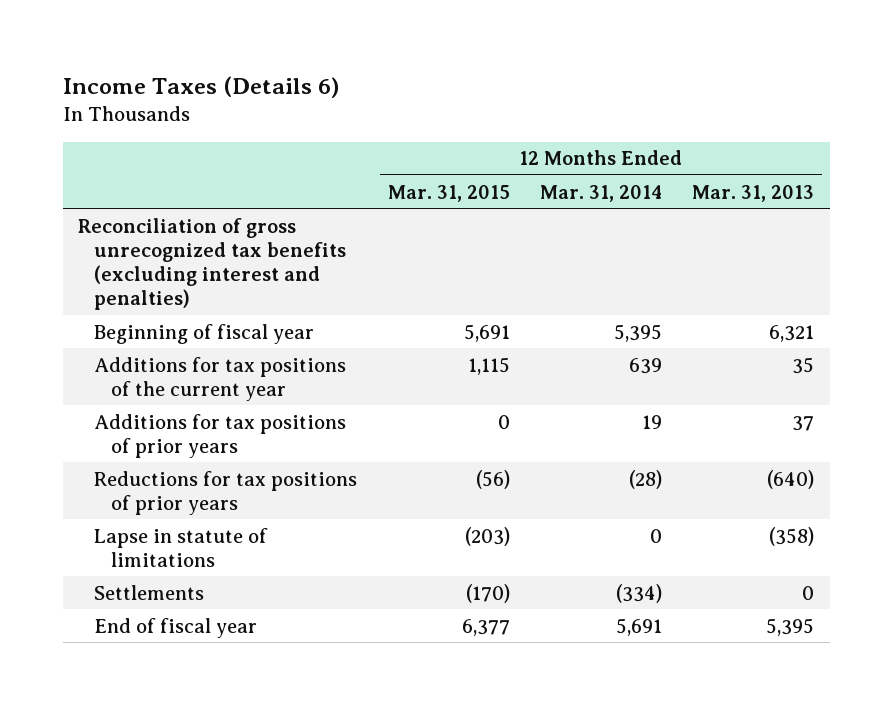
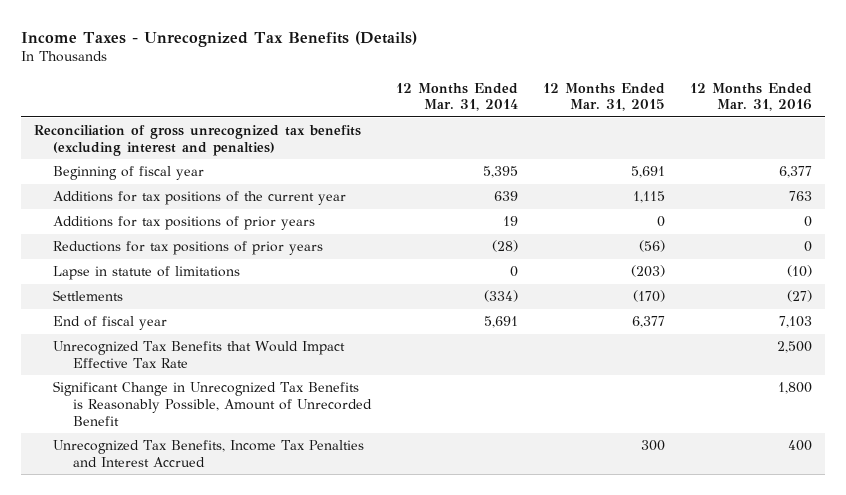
- Income Taxes (Details 6)
+ Income Taxes - Unrecognized Tax Benefits (Details)
- | 12 Months Ended Mar. 31, 2015 | 12 Months Ended Mar. 31, 2014 | 12 Months Ended Mar. 31, 2013
+ | 12 Months Ended Mar. 31, 2014 | 12 Months Ended Mar. 31, 2015 | 12 Months Ended Mar. 31, 2016
+ Unrecognized Tax Benefits that Would Impact Effective Tax Rate | | | 2,500
+ Significant Change in Unrecognized Tax Benefits is Reasonably Possible, Amount of Unrecorded Benefit | | | 1,800
+ Unrecognized Tax Benefits, Income Tax Penalties and Interest Accrued | | 300 | 400

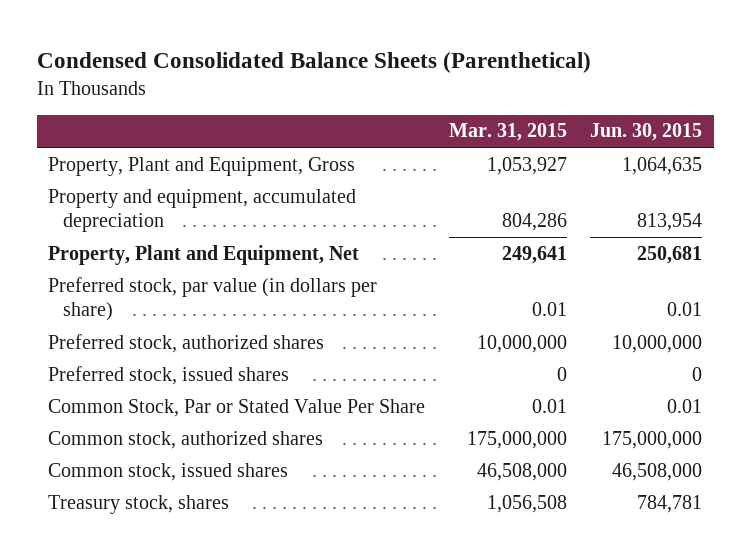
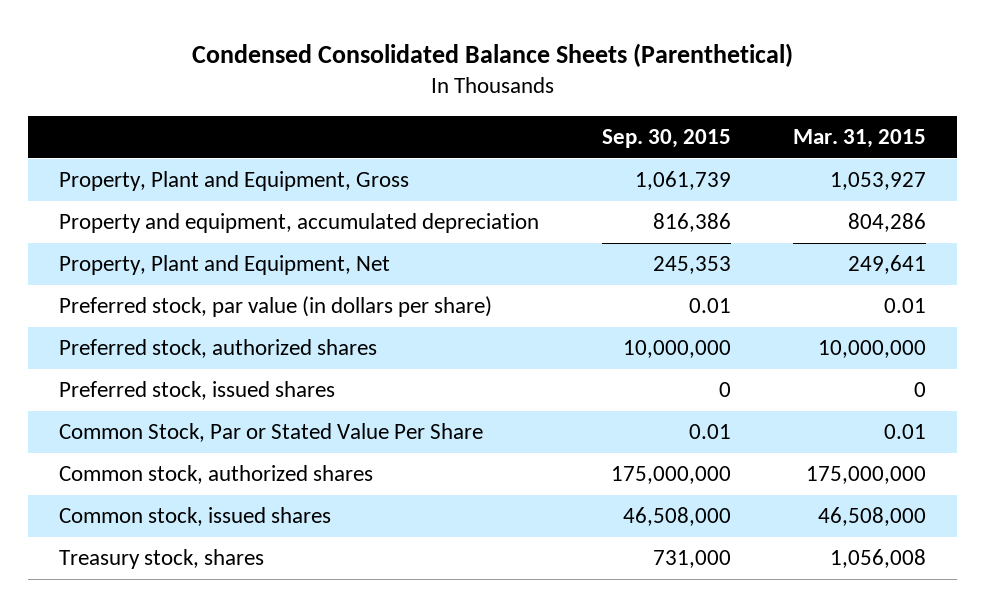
- | Mar. 31, 2015 | Jun. 30, 2015
+ | Sep. 30, 2015 | Mar. 31, 2015
- Treasury stock, shares | 1,056,508 | 784,781
+ Treasury stock, shares | 731,000 | 1,056,008

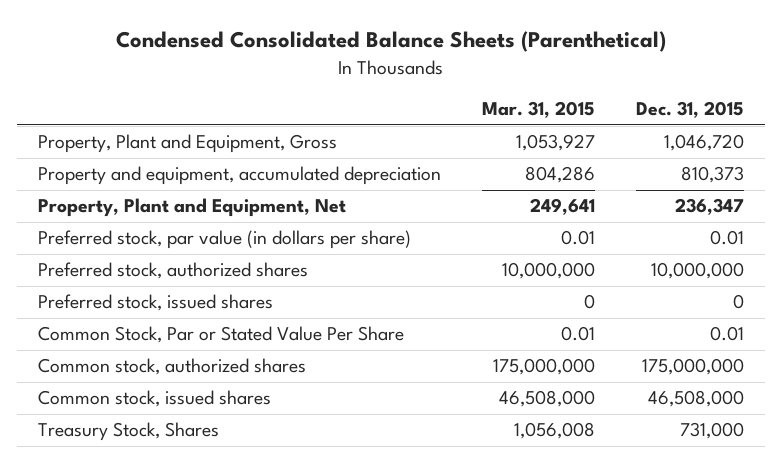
- | Sep. 30, 2015 | Mar. 31, 2015
+ | Mar. 31, 2015 | Dec. 31, 2015
- Treasury stock, shares | 731,000 | 1,056,008
+ Treasury Stock, Shares | 1,056,008 | 731,000

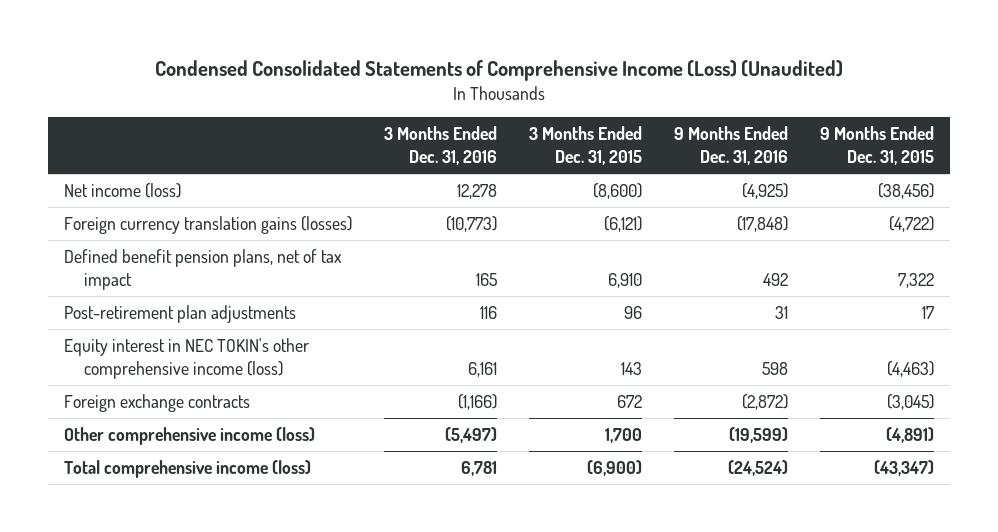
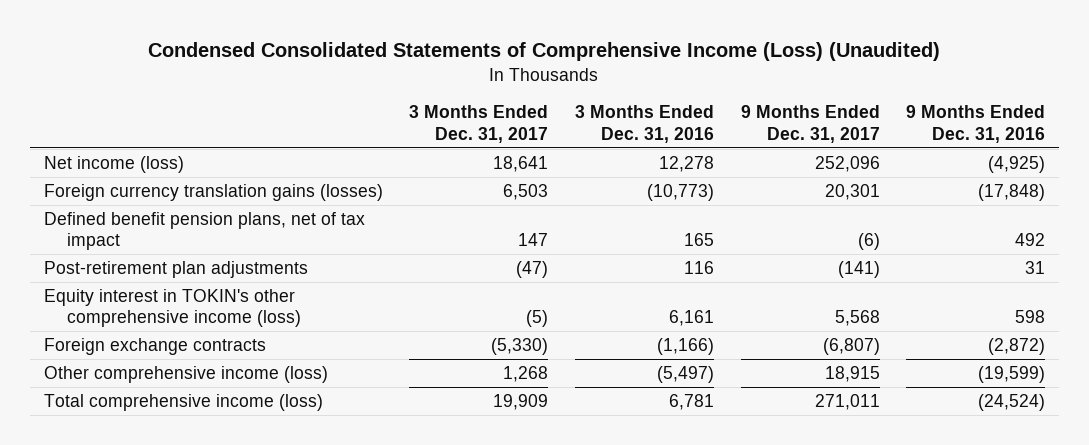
- | 3 Months Ended Dec. 31, 2016 | 3 Months Ended Dec. 31, 2015 | 9 Months Ended Dec. 31, 2016 | 9 Months Ended Dec. 31, 2015
+ | 3 Months Ended Dec. 31, 2017 | 3 Months Ended Dec. 31, 2016 | 9 Months Ended Dec. 31, 2017 | 9 Months Ended Dec. 31, 2016
- Equity interest in NEC TOKIN's other comprehensive income (loss) | 6,161 | 143 | 598 | (4,463)
+ Equity interest in TOKIN's other comprehensive income (loss) | (5) | 6,161 | 5,568 | 598

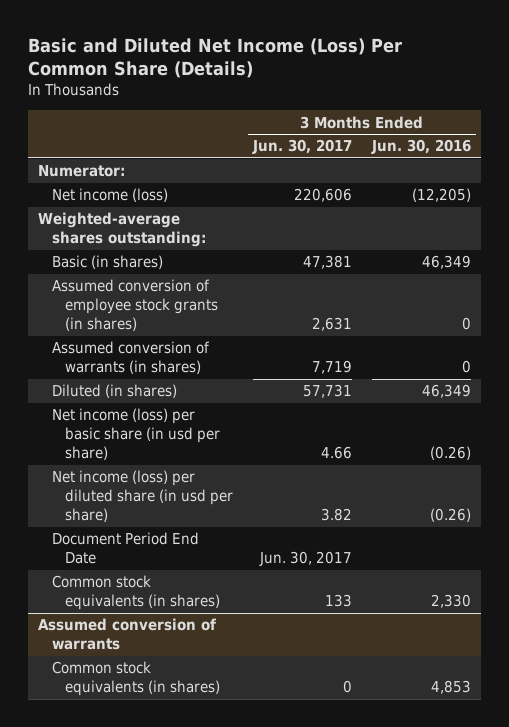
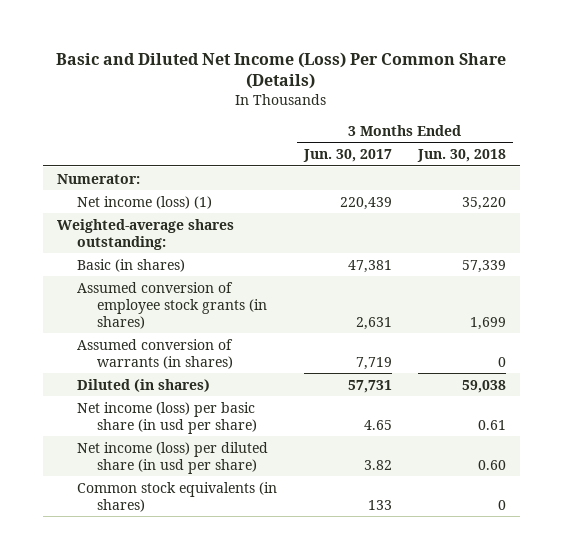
- | 3 Months Ended Jun. 30, 2017 | 3 Months Ended Jun. 30, 2016
+ | 3 Months Ended Jun. 30, 2017 | 3 Months Ended Jun. 30, 2018
- Net income (loss) | 220,606 | (12,205)
+ Net income (loss) (1) | 220,439 | 35,220
- Net income (loss) per basic share (in usd per share) | 4.66 | (0.26)
+ Net income (loss) per basic share (in usd per share) | 4.65 | 0.61
- Document Period End Date | Jun. 30, 2017 |
- Assumed conversion of warrants
- Common stock equivalents (in shares) | 0 | 4,853

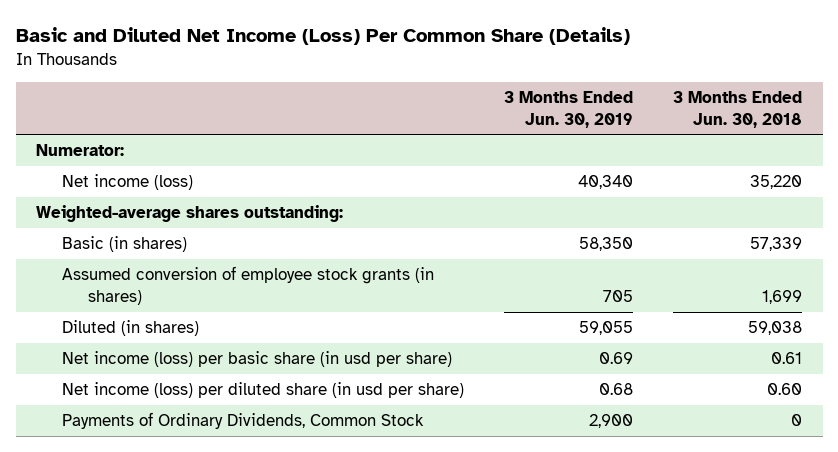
- | 3 Months Ended Jun. 30, 2017 | 3 Months Ended Jun. 30, 2018
+ | 3 Months Ended Jun. 30, 2019 | 3 Months Ended Jun. 30, 2018
- Net income (loss) (1) | 220,439 | 35,220
+ Net income (loss) | 40,340 | 35,220
- Assumed conversion of warrants (in shares) | 7,719 | 0
- Common stock equivalents (in shares) | 133 | 0
+ Payments of Ordinary Dividends, Common Stock | 2,900 | 0

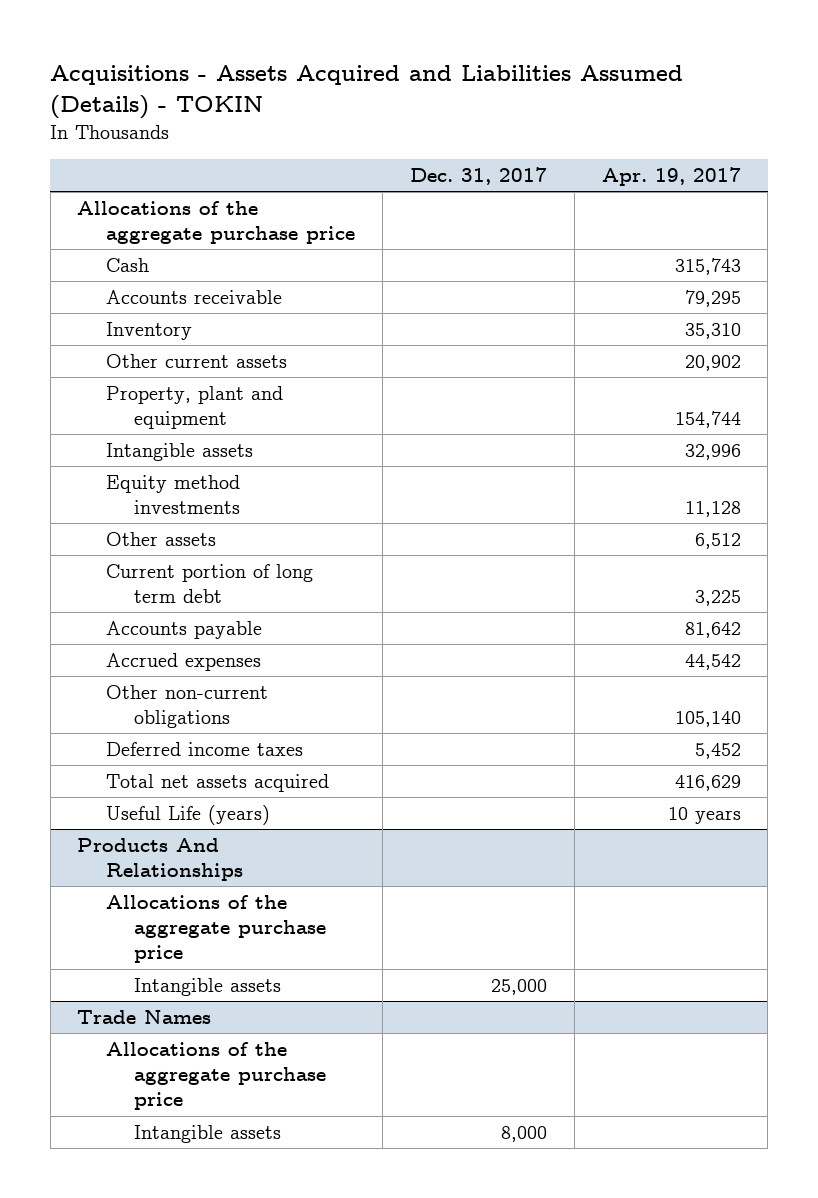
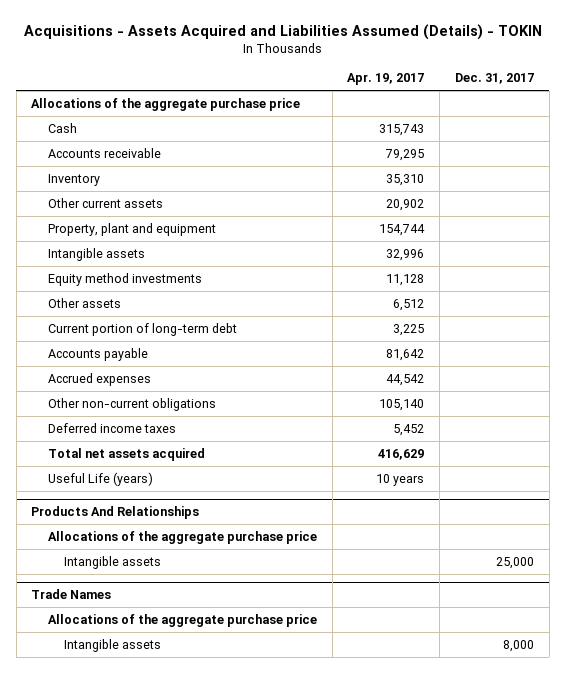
- | Dec. 31, 2017 | Apr. 19, 2017
+ | Apr. 19, 2017 | Dec. 31, 2017
- Current portion of long term debt | | 3,225
+ Current portion of long-term debt | 3,225 |

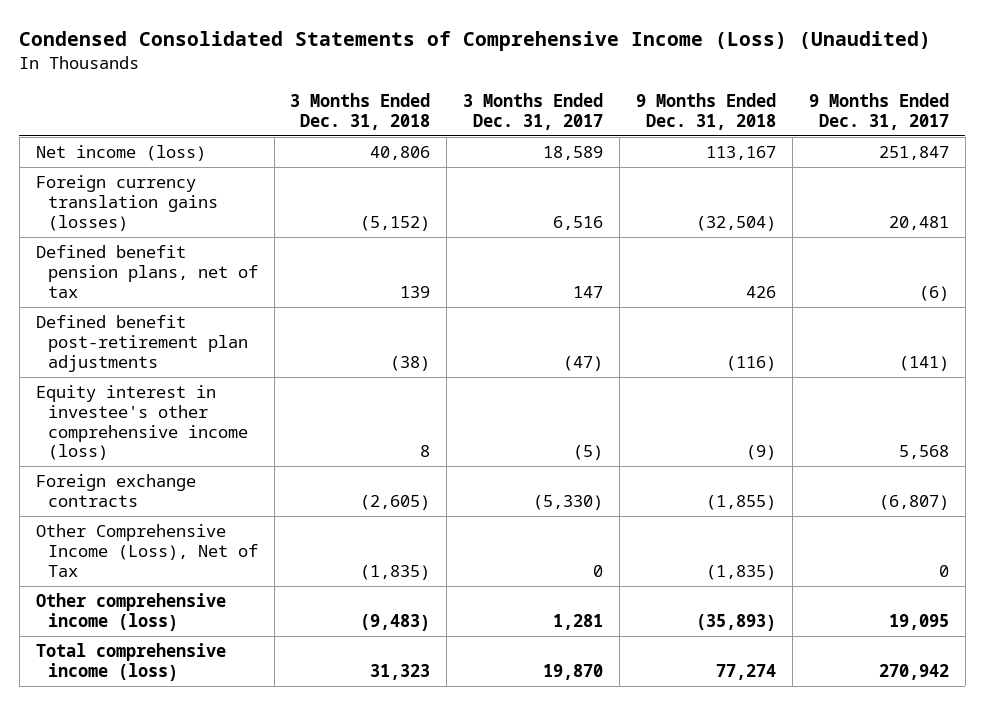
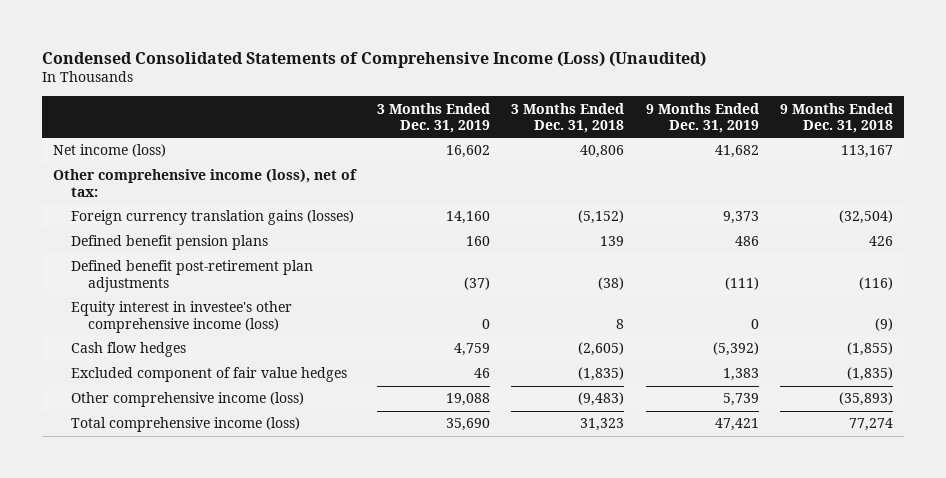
- | 3 Months Ended Dec. 31, 2018 | 3 Months Ended Dec. 31, 2017 | 9 Months Ended Dec. 31, 2018 | 9 Months Ended Dec. 31, 2017
+ | 3 Months Ended Dec. 31, 2019 | 3 Months Ended Dec. 31, 2018 | 9 Months Ended Dec. 31, 2019 | 9 Months Ended Dec. 31, 2018
+ Other comprehensive income (loss), net of tax:
- Defined benefit pension plans, net of tax | 139 | 147 | 426 | (6)
+ Defined benefit pension plans | 160 | 139 | 486 | 426
- Foreign exchange contracts | (2,605) | (5,330) | (1,855) | (6,807)
- Other Comprehensive Income (Loss), Net of Tax | (1,835) | 0 | (1,835) | 0
+ Cash flow hedges | 4,759 | (2,605) | (5,392) | (1,855)
+ Excluded component of fair value hedges | 46 | (1,835) | 1,383 | (1,835)

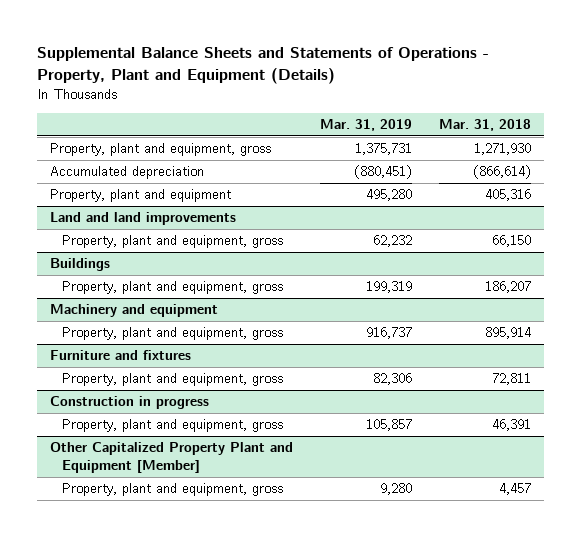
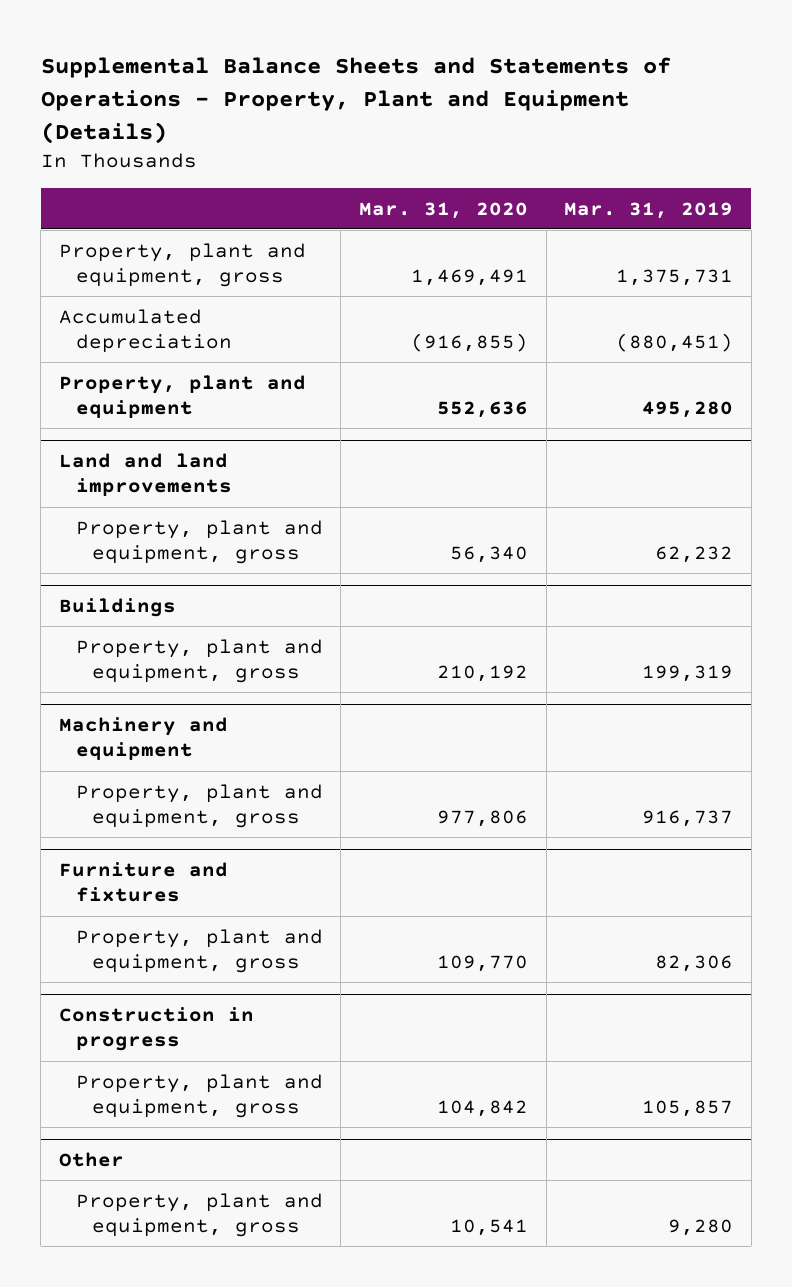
- | Mar. 31, 2019 | Mar. 31, 2018
+ | Mar. 31, 2020 | Mar. 31, 2019
- Other Capitalized Property Plant and Equipment [Member]
+ Other

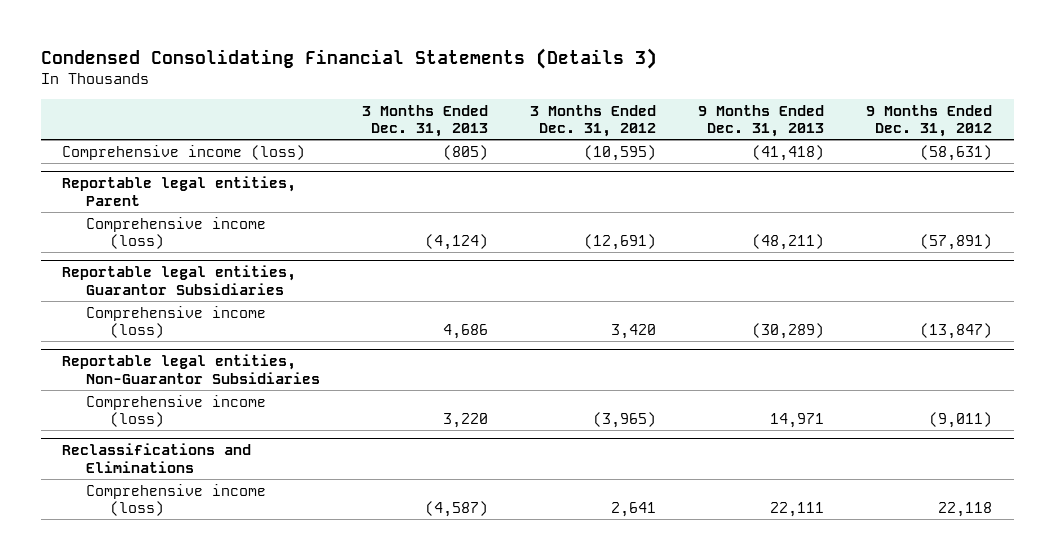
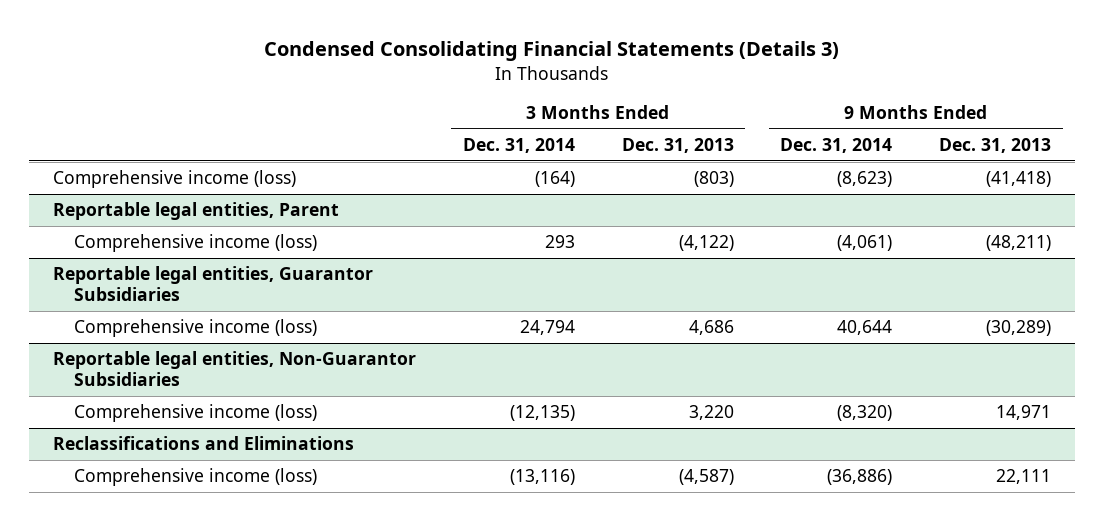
- | 3 Months Ended Dec. 31, 2013 | 3 Months Ended Dec. 31, 2012 | 9 Months Ended Dec. 31, 2013 | 9 Months Ended Dec. 31, 2012
+ | 3 Months Ended Dec. 31, 2014 | 3 Months Ended Dec. 31, 2013 | 9 Months Ended Dec. 31, 2014 | 9 Months Ended Dec. 31, 2013
- Comprehensive income (loss) | (805) | (10,595) | (41,418) | (58,631)
+ Comprehensive income (loss) | (164) | (803) | (8,623) | (41,418)
@ Reportable legal entities, Parent
- Comprehensive income (loss) | (4,124) | (12,691) | (48,211) | (57,891)
+ Comprehensive income (loss) | 293 | (4,122) | (4,061) | (48,211)

